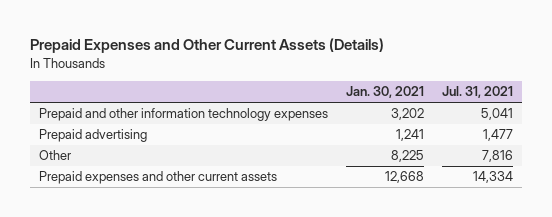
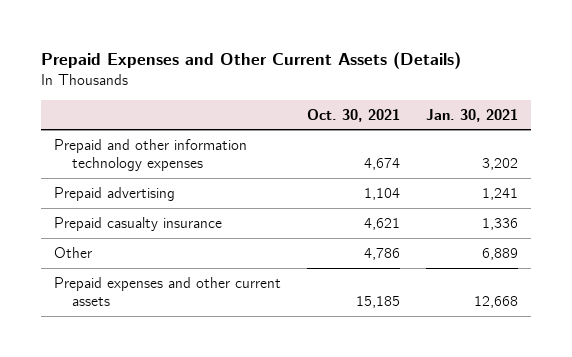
- | Jan. 30, 2021 | Jul. 31, 2021
+ | Oct. 30, 2021 | Jan. 30, 2021
- Other | 8,225 | 7,816
+ Prepaid casualty insurance | 4,621 | 1,336
+ Other | 4,786 | 6,889

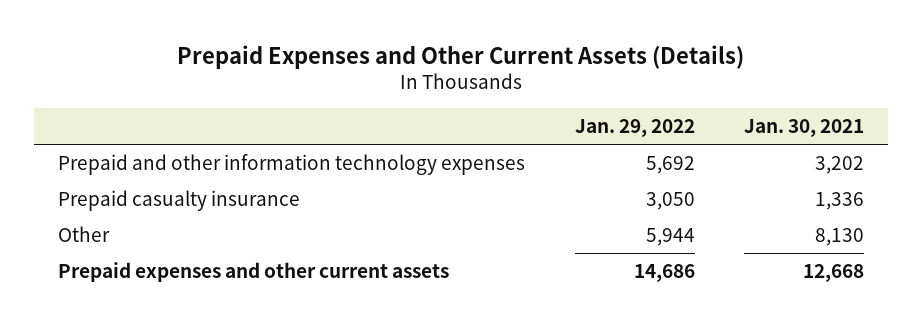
- | Oct. 30, 2021 | Jan. 30, 2021
+ | Jan. 29, 2022 | Jan. 30, 2021
- Prepaid advertising | 1,104 | 1,241
- Other | 4,786 | 6,889
+ Other | 5,944 | 8,130

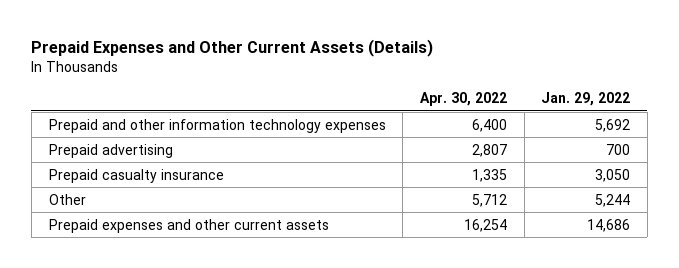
- | Jan. 29, 2022 | Jan. 30, 2021
+ | Apr. 30, 2022 | Jan. 29, 2022
+ Prepaid advertising | 2,807 | 700
- Other | 5,944 | 8,130
+ Other | 5,712 | 5,244

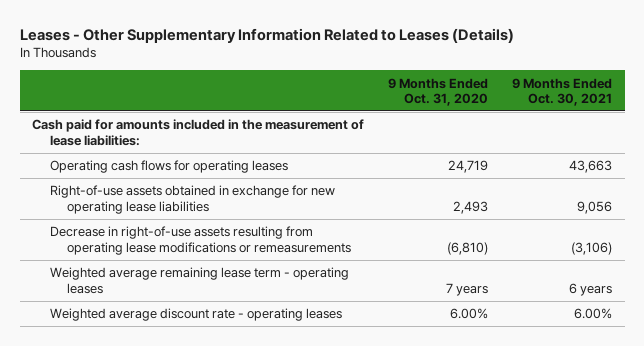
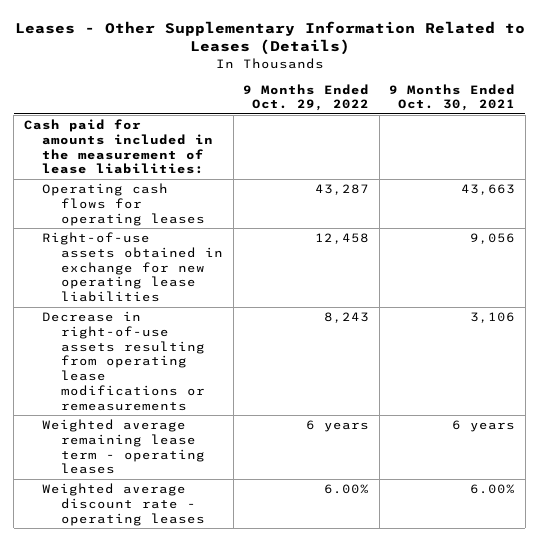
- | 9 Months Ended Oct. 31, 2020 | 9 Months Ended Oct. 30, 2021
+ | 9 Months Ended Oct. 29, 2022 | 9 Months Ended Oct. 30, 2021
- Decrease in right-of-use assets resulting from operating lease modifications or remeasurements | (6,810) | (3,106)
+ Decrease in right-of-use assets resulting from operating lease modifications or remeasurements | 8,243 | 3,106

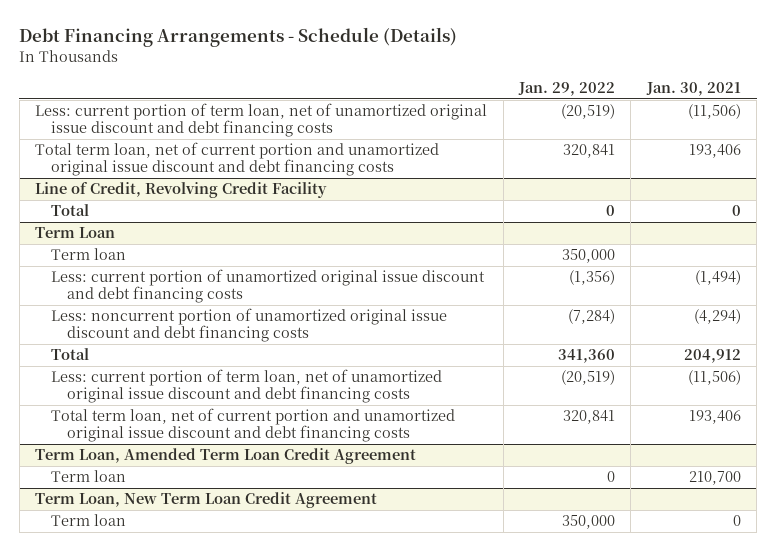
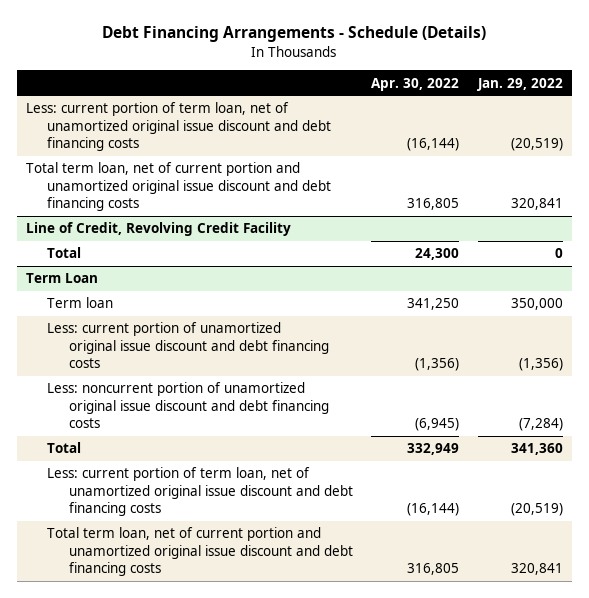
- | Jan. 29, 2022 | Jan. 30, 2021
+ | Apr. 30, 2022 | Jan. 29, 2022
- Term Loan, Amended Term Loan Credit Agreement
- Term loan | 0 | 210,700
- Term Loan, New Term Loan Credit Agreement
- Term loan | 350,000 | 0

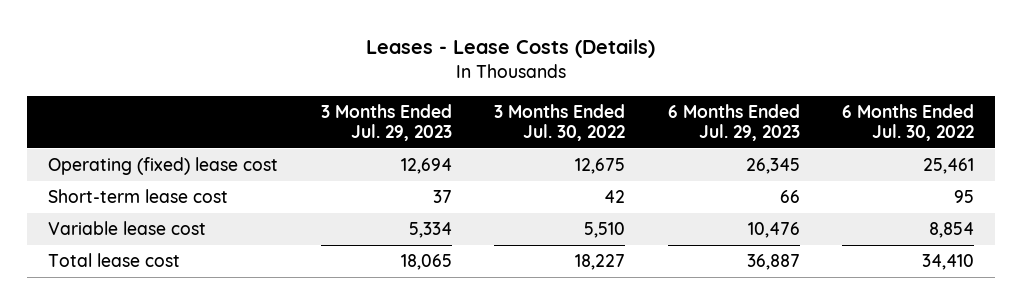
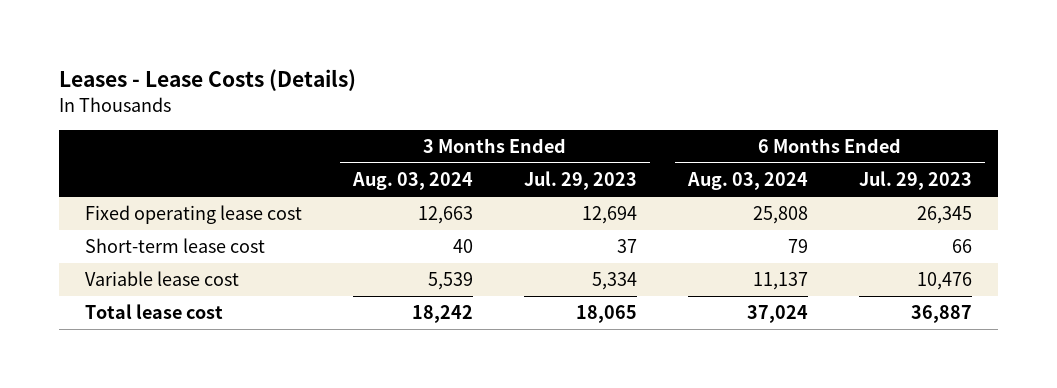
- | 3 Months Ended Jul. 29, 2023 | 3 Months Ended Jul. 30, 2022 | 6 Months Ended Jul. 29, 2023 | 6 Months Ended Jul. 30, 2022
+ | 3 Months Ended Aug. 03, 2024 | 3 Months Ended Jul. 29, 2023 | 6 Months Ended Aug. 03, 2024 | 6 Months Ended Jul. 29, 2023
- Operating (fixed) lease cost | 12,694 | 12,675 | 26,345 | 25,461
+ Fixed operating lease cost | 12,663 | 12,694 | 25,808 | 26,345

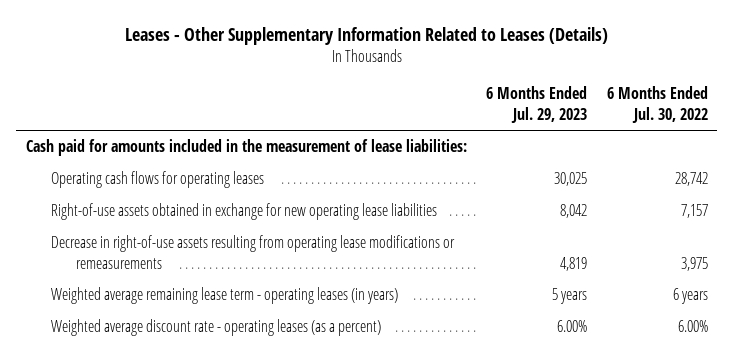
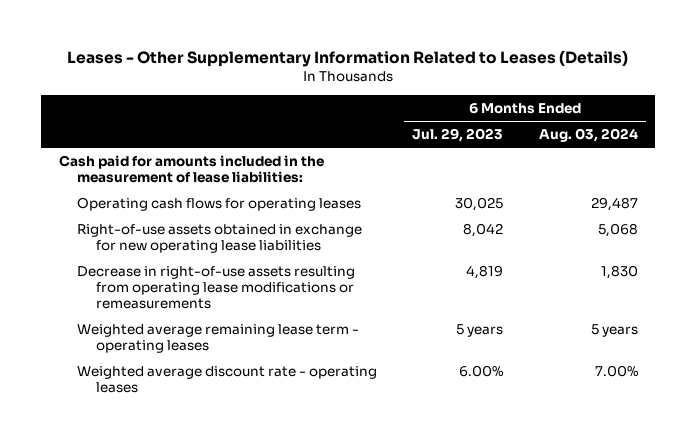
- | 6 Months Ended Jul. 29, 2023 | 6 Months Ended Jul. 30, 2022
+ | 6 Months Ended Jul. 29, 2023 | 6 Months Ended Aug. 03, 2024
- Weighted average remaining lease term - operating leases (in years) | 5 years | 6 years
- Weighted average discount rate - operating leases (as a percent) | 6.00% | 6.00%
+ Weighted average remaining lease term - operating leases | 5 years | 5 years
+ Weighted average discount rate - operating leases | 6.00% | 7.00%

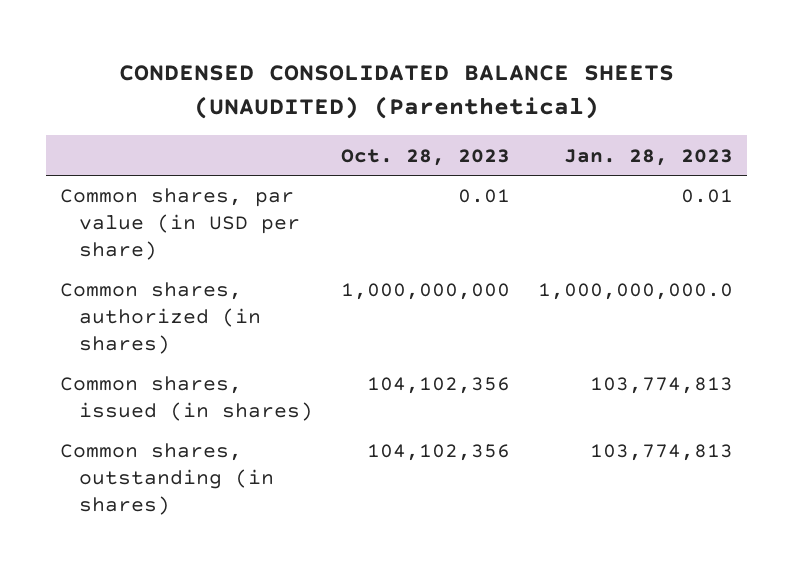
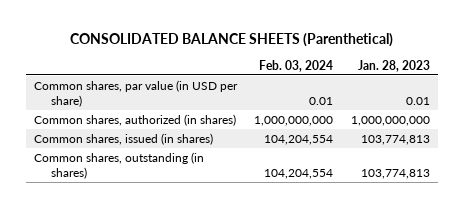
- CONDENSED CONSOLIDATED BALANCE SHEETS (UNAUDITED) (Parenthetical)
+ CONSOLIDATED BALANCE SHEETS (Parenthetical)
- | Oct. 28, 2023 | Jan. 28, 2023
+ | Feb. 03, 2024 | Jan. 28, 2023
- Common shares, authorized (in shares) | 1,000,000,000 | 1,000,000,000.0
+ Common shares, authorized (in shares) | 1,000,000,000 | 1,000,000,000

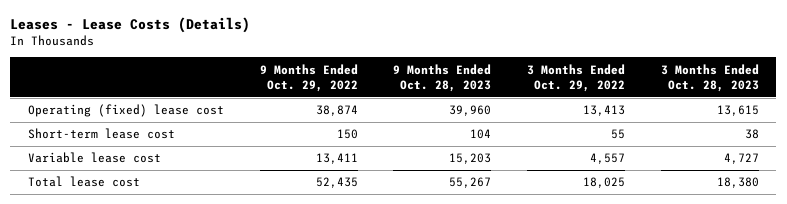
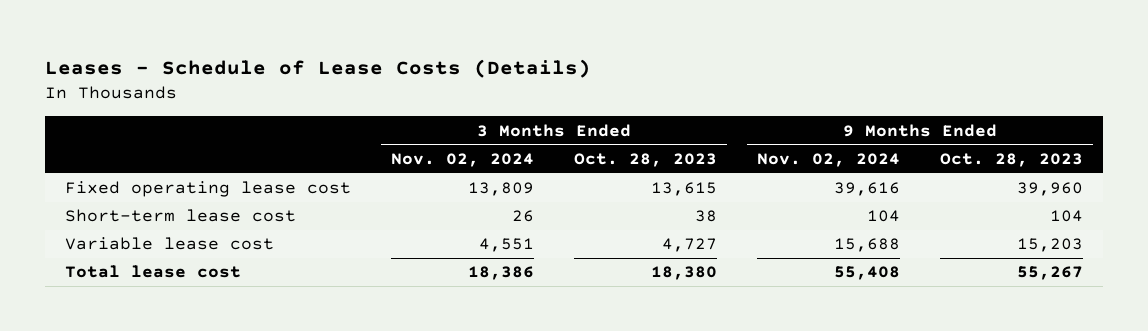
- Leases - Lease Costs (Details)
+ Leases - Schedule of Lease Costs (Details)
- | 9 Months Ended Oct. 29, 2022 | 9 Months Ended Oct. 28, 2023 | 3 Months Ended Oct. 29, 2022 | 3 Months Ended Oct. 28, 2023
+ | 3 Months Ended Nov. 02, 2024 | 3 Months Ended Oct. 28, 2023 | 9 Months Ended Nov. 02, 2024 | 9 Months Ended Oct. 28, 2023
- Operating (fixed) lease cost | 38,874 | 39,960 | 13,413 | 13,615
+ Fixed operating lease cost | 13,809 | 13,615 | 39,616 | 39,960

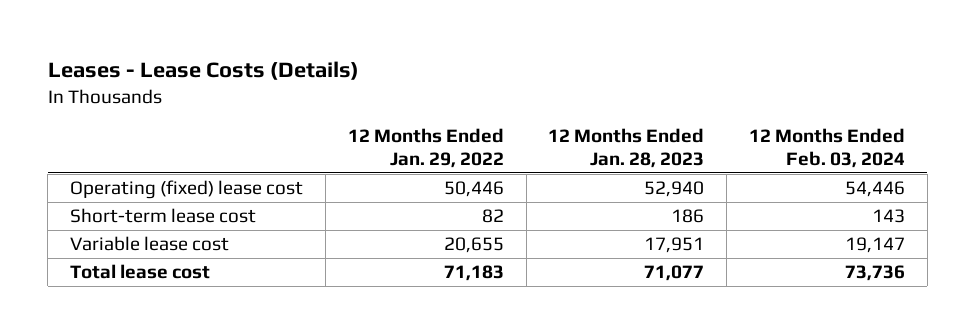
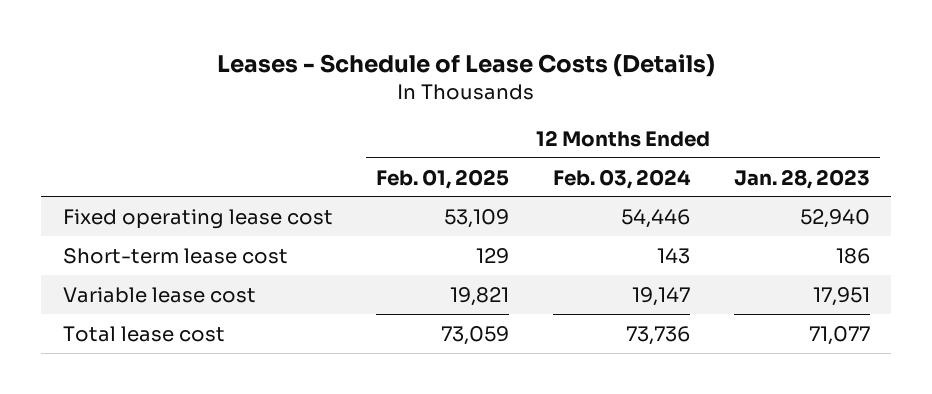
- Leases - Lease Costs (Details)
+ Leases - Schedule of Lease Costs (Details)
- | 12 Months Ended Jan. 29, 2022 | 12 Months Ended Jan. 28, 2023 | 12 Months Ended Feb. 03, 2024
+ | 12 Months Ended Feb. 01, 2025 | 12 Months Ended Feb. 03, 2024 | 12 Months Ended Jan. 28, 2023
- Operating (fixed) lease cost | 50,446 | 52,940 | 54,446
+ Fixed operating lease cost | 53,109 | 54,446 | 52,940

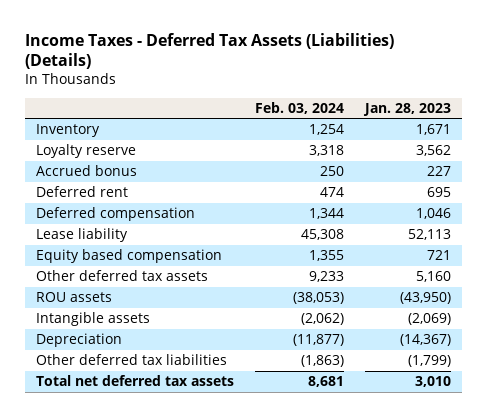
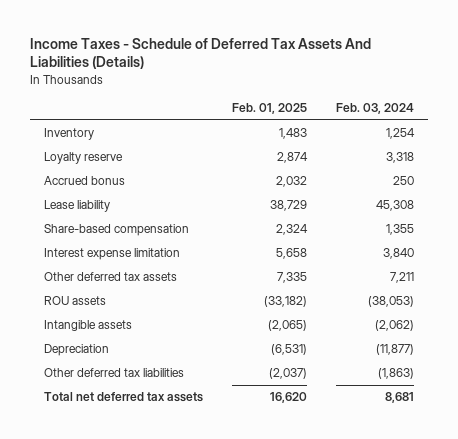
- Income Taxes - Deferred Tax Assets (Liabilities) (Details)
+ Income Taxes - Schedule of Deferred Tax Assets And Liabilities (Details)
- | Feb. 03, 2024 | Jan. 28, 2023
+ | Feb. 01, 2025 | Feb. 03, 2024
- Deferred rent | 474 | 695
- Deferred compensation | 1,344 | 1,046
- Equity based compensation | 1,355 | 721
- Other deferred tax assets | 9,233 | 5,160
+ Share-based compensation | 2,324 | 1,355
+ Interest expense limitation | 5,658 | 3,840
+ Other deferred tax assets | 7,335 | 7,211

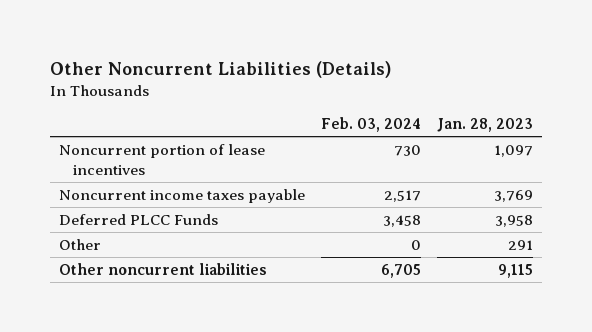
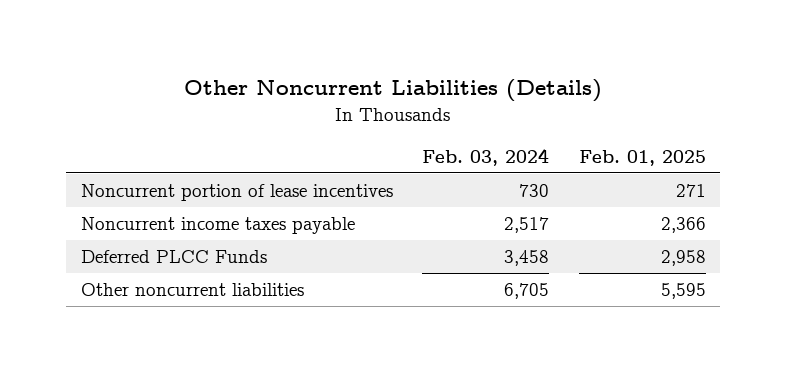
- | Feb. 03, 2024 | Jan. 28, 2023
+ | Feb. 03, 2024 | Feb. 01, 2025
- Other | 0 | 291

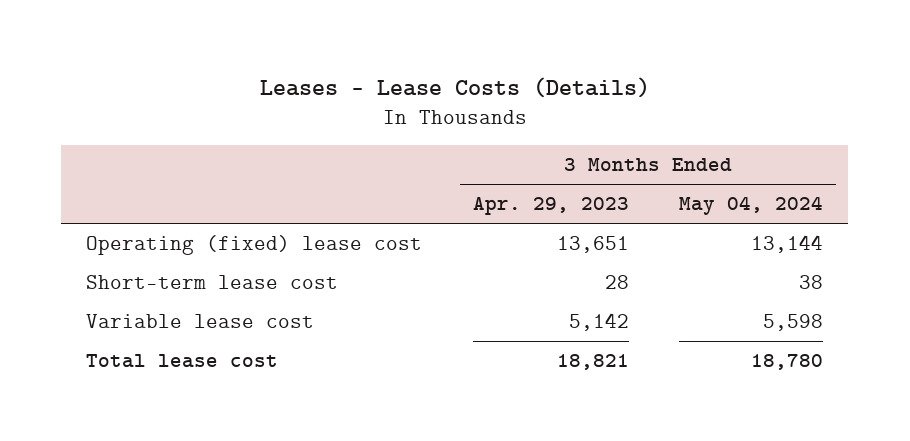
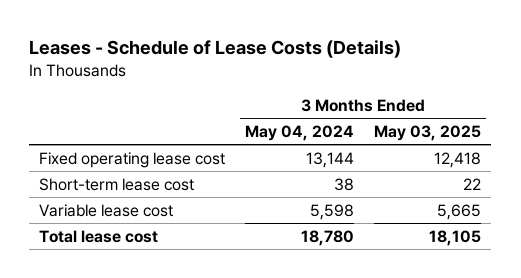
- Leases - Lease Costs (Details)
+ Leases - Schedule of Lease Costs (Details)
- | 3 Months Ended Apr. 29, 2023 | 3 Months Ended May 04, 2024
+ | 3 Months Ended May 04, 2024 | 3 Months Ended May 03, 2025
- Operating (fixed) lease cost | 13,651 | 13,144
+ Fixed operating lease cost | 13,144 | 12,418

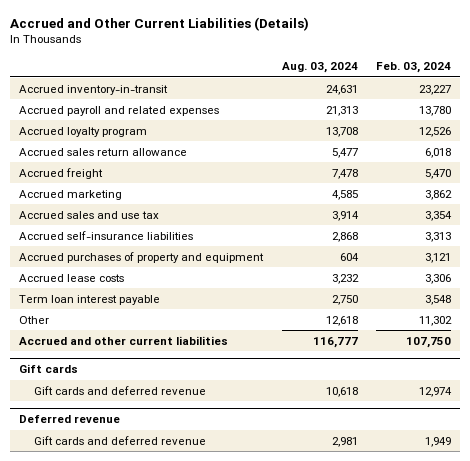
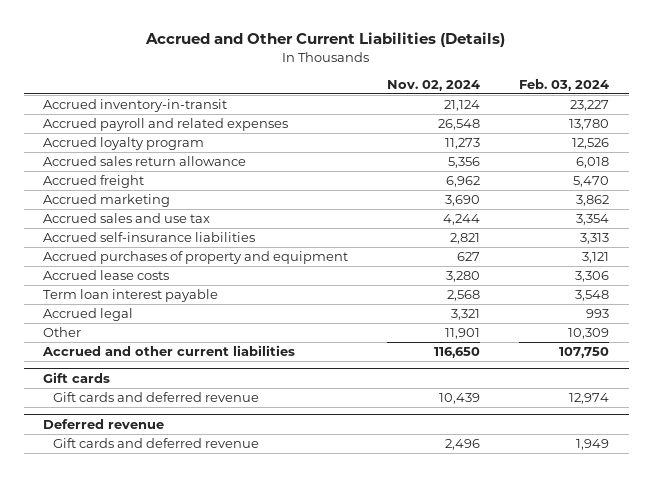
- | Aug. 03, 2024 | Feb. 03, 2024
+ | Nov. 02, 2024 | Feb. 03, 2024
- Other | 12,618 | 11,302
+ Accrued legal | 3,321 | 993
+ Other | 11,901 | 10,309

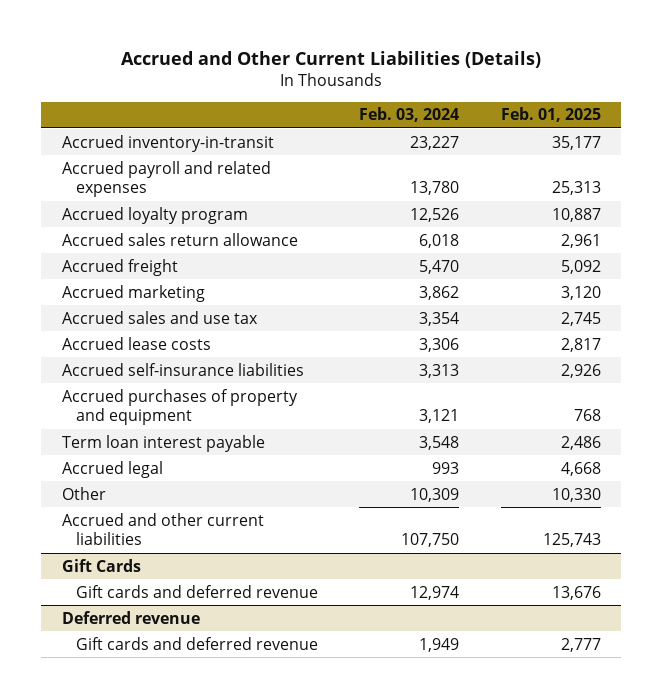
- | Nov. 02, 2024 | Feb. 03, 2024
+ | Feb. 03, 2024 | Feb. 01, 2025
moved up: Accrued lease costs | 3,306 | 2,817
- Gift cards
+ Gift Cards

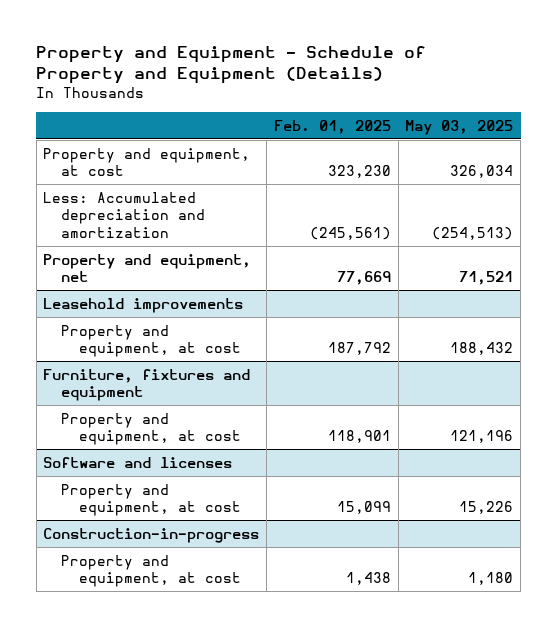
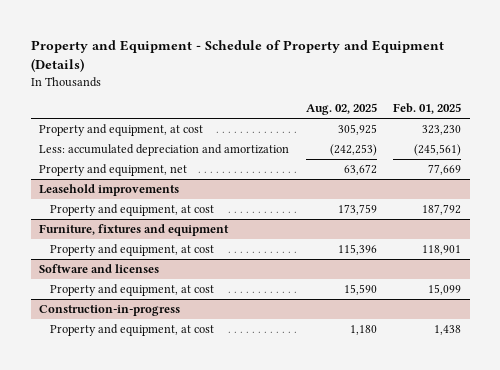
- | Feb. 01, 2025 | May 03, 2025
+ | Aug. 02, 2025 | Feb. 01, 2025
- Less: Accumulated depreciation and amortization | (245,561) | (254,513)
+ Less: accumulated depreciation and amortization | (242,253) | (245,561)

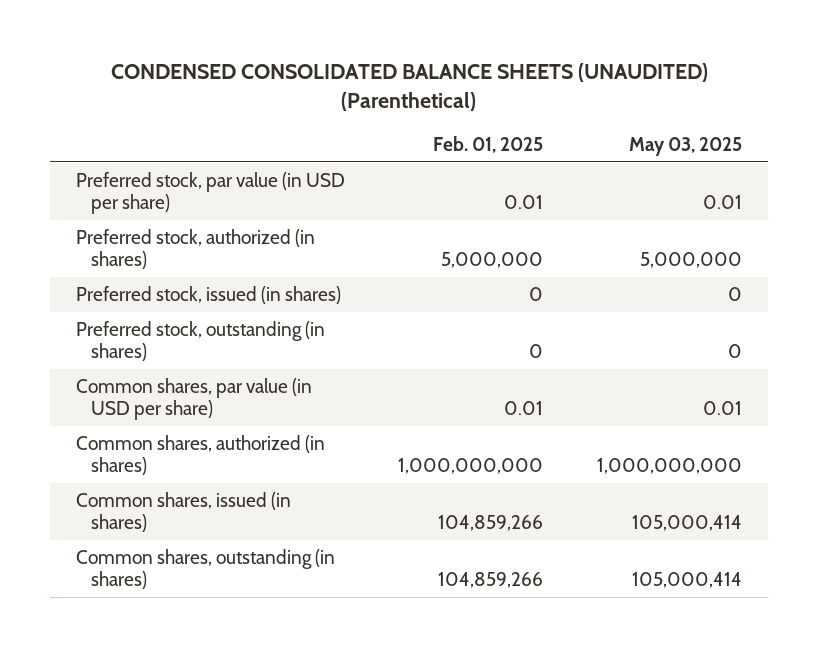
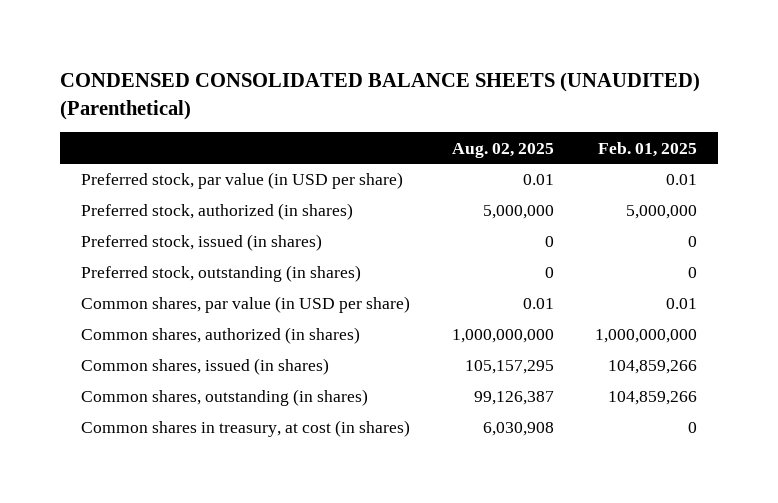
- | Feb. 01, 2025 | May 03, 2025
+ | Aug. 02, 2025 | Feb. 01, 2025
+ Common shares in treasury, at cost (in shares) | 6,030,908 | 0

